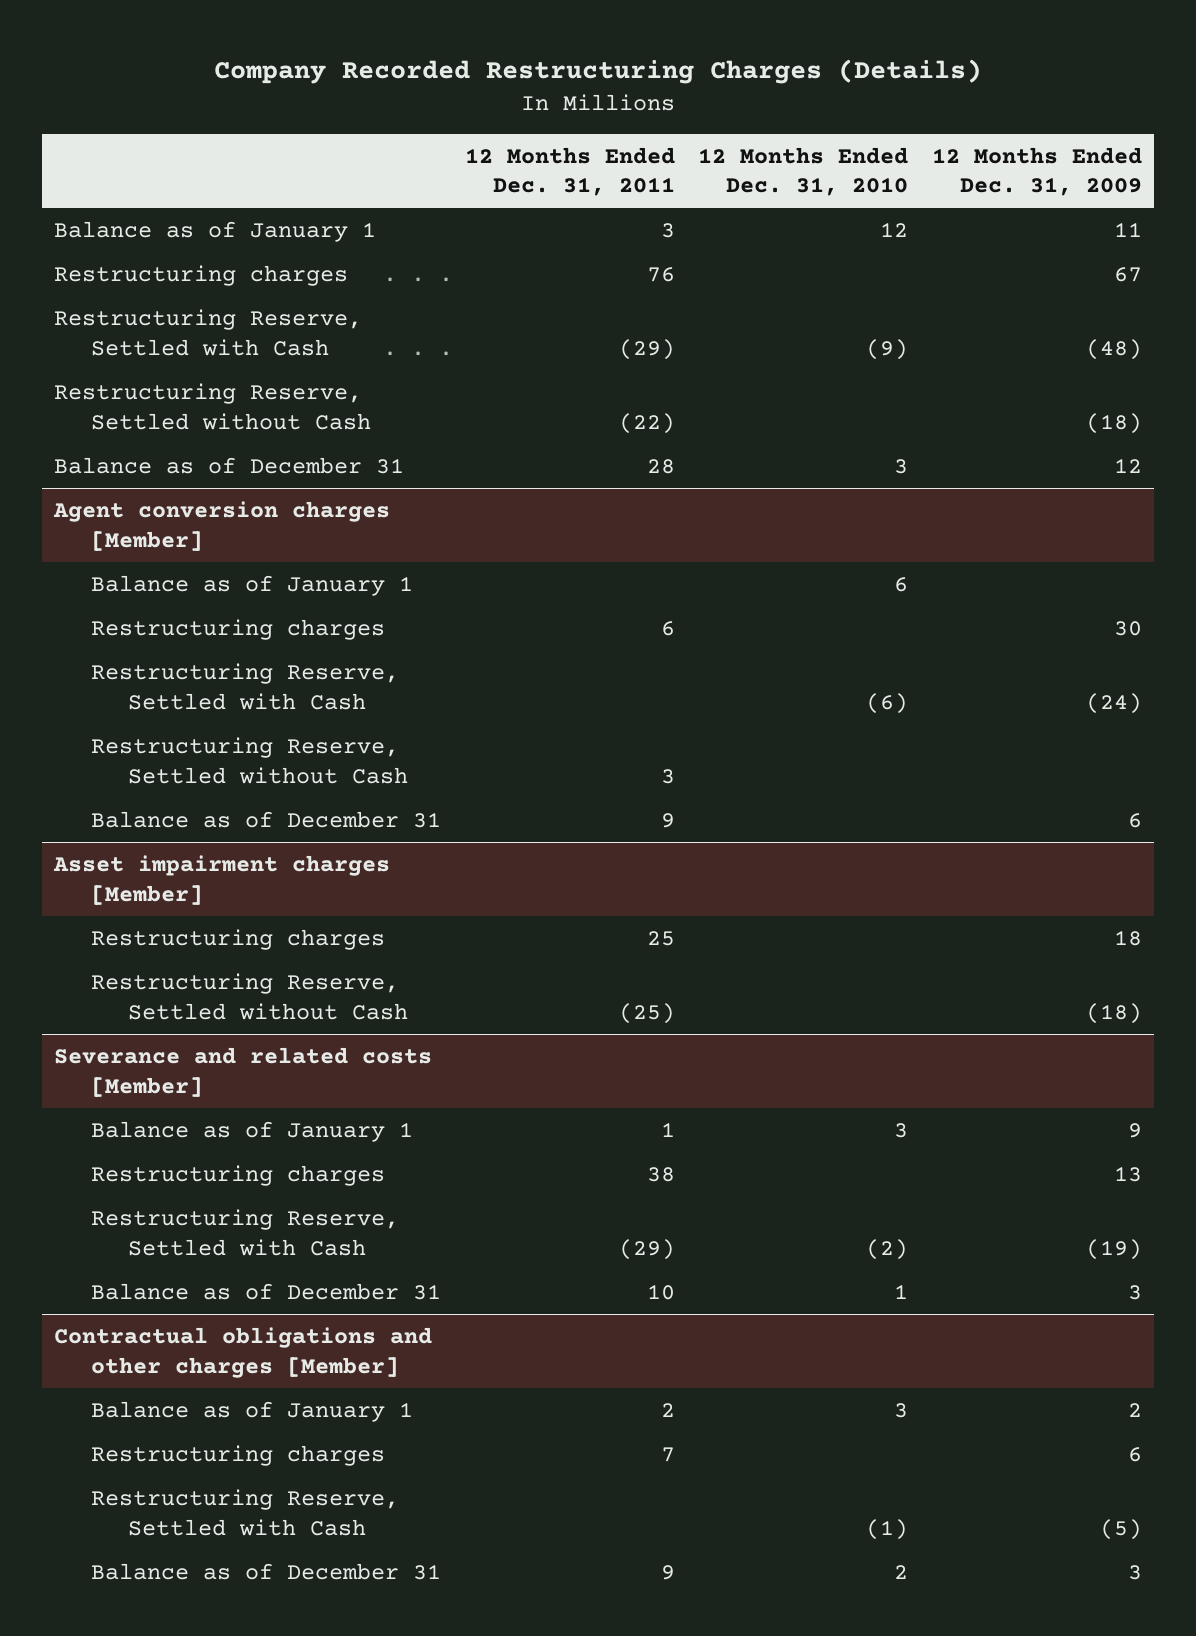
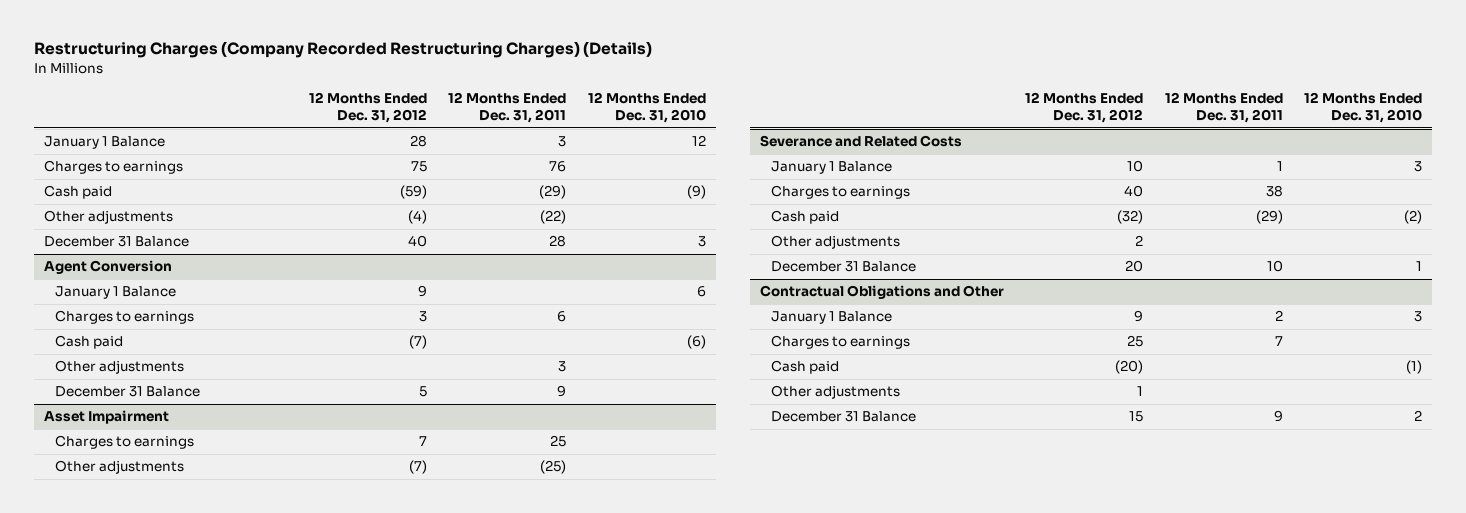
- Company Recorded Restructuring Charges (Details)
+ Restructuring Charges (Company Recorded Restructuring Charges) (Details)
- | 12 Months Ended Dec. 31, 2011 | 12 Months Ended Dec. 31, 2010 | 12 Months Ended Dec. 31, 2009
+ | 12 Months Ended Dec. 31, 2012 | 12 Months Ended Dec. 31, 2011 | 12 Months Ended Dec. 31, 2010
- Balance as of January 1 | 3 | 12 | 11
- Restructuring charges | 76 | | 67
- Restructuring Reserve, Settled with Cash | (29) | (9) | (48)
- Restructuring Reserve, Settled without Cash | (22) | | (18)
- Balance as of December 31 | 28 | 3 | 12
- Agent conversion charges [Member]
- Balance as of January 1 | | 6 |
- Restructuring charges | 6 | | 30
- Restructuring Reserve, Settled with Cash | | (6) | (24)
- Restructuring Reserve, Settled without Cash | 3 | |
- Balance as of December 31 | 9 | | 6
- Asset impairment charges [Member]
- Restructuring charges | 25 | | 18
- Restructuring Reserve, Settled without Cash | (25) | | (18)
- Severance and related costs [Member]
- Balance as of January 1 | 1 | 3 | 9
- Restructuring charges | 38 | | 13
- Restructuring Reserve, Settled with Cash | (29) | (2) | (19)
- Balance as of December 31 | 10 | 1 | 3
- Contractual obligations and other charges [Member]
- Balance as of January 1 | 2 | 3 | 2
- Restructuring charges | 7 | | 6
- Restructuring Reserve, Settled with Cash | | (1) | (5)
- Balance as of December 31 | 9 | 2 | 3
+ January 1 Balance | 28 | 3 | 12
+ Charges to earnings | 75 | 76 |
+ Cash paid | (59) | (29) | (9)
+ Other adjustments | (4) | (22) |
+ December 31 Balance | 40 | 28 | 3
+ Agent Conversion
+ January 1 Balance | 9 | | 6
+ Charges to earnings | 3 | 6 |
+ Cash paid | (7) | | (6)
+ Other adjustments | | 3 |
+ December 31 Balance | 5 | 9 |
+ Asset Impairment
+ Charges to earnings | 7 | 25 |
+ Other adjustments | (7) | (25) |
+ Severance and Related Costs
+ January 1 Balance | 10 | 1 | 3
+ Charges to earnings | 40 | 38 |
+ Cash paid | (32) | (29) | (2)
+ Other adjustments | 2 | |
+ December 31 Balance | 20 | 10 | 1
+ Contractual Obligations and Other
+ January 1 Balance | 9 | 2 | 3
+ Charges to earnings | 25 | 7 |
+ Cash paid | (20) | | (1)
+ Other adjustments | 1 | |
+ December 31 Balance | 15 | 9 | 2

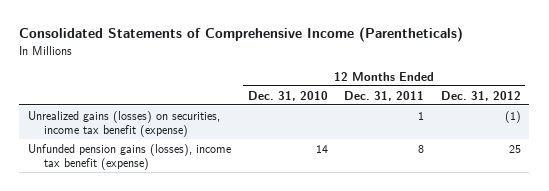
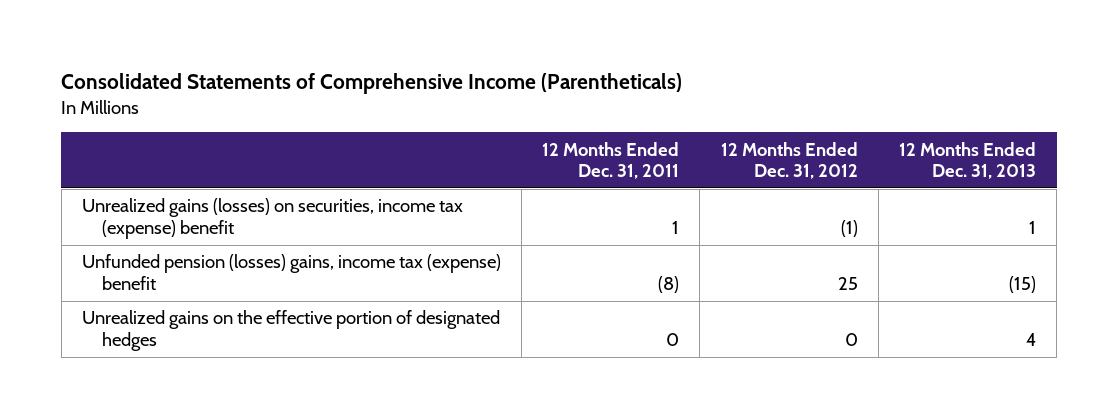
- | 12 Months Ended Dec. 31, 2010 | 12 Months Ended Dec. 31, 2011 | 12 Months Ended Dec. 31, 2012
+ | 12 Months Ended Dec. 31, 2011 | 12 Months Ended Dec. 31, 2012 | 12 Months Ended Dec. 31, 2013
- Unrealized gains (losses) on securities, income tax benefit (expense) | | 1 | (1)
- Unfunded pension gains (losses), income tax benefit (expense) | 14 | 8 | 25
+ Unrealized gains (losses) on securities, income tax (expense) benefit | 1 | (1) | 1
+ Unfunded pension (losses) gains, income tax (expense) benefit | (8) | 25 | (15)
+ Unrealized gains on the effective portion of designated hedges | 0 | 0 | 4

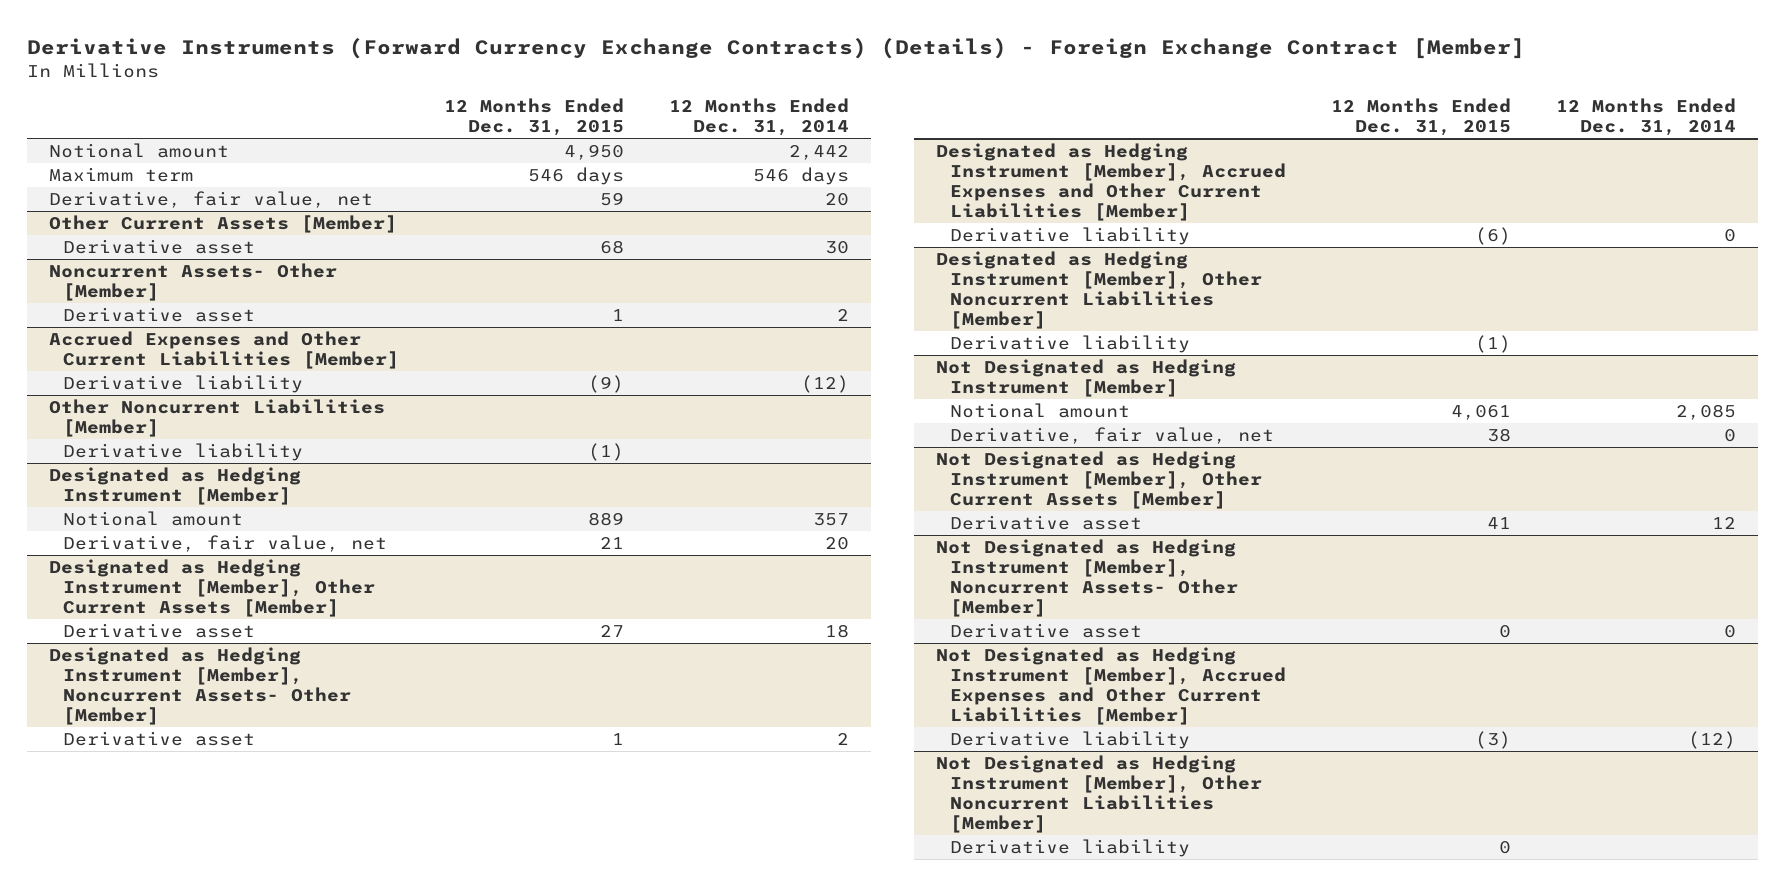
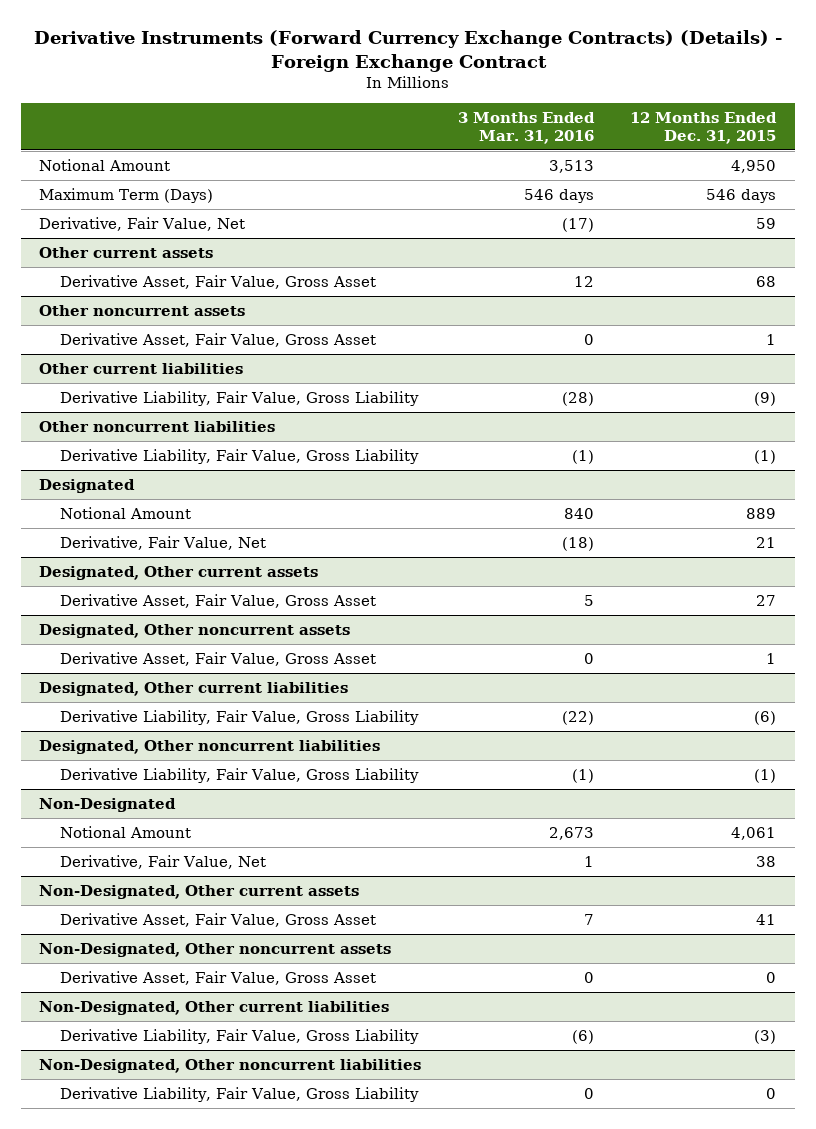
- Derivative Instruments (Forward Currency Exchange Contracts) (Details) - Foreign Exchange Contract [Member]
+ Derivative Instruments (Forward Currency Exchange Contracts) (Details) - Foreign Exchange Contract
- | 12 Months Ended Dec. 31, 2015 | 12 Months Ended Dec. 31, 2014
+ | 3 Months Ended Mar. 31, 2016 | 12 Months Ended Dec. 31, 2015
- Notional amount | 4,950 | 2,442
- Maximum term | 546 days | 546 days
- Derivative, fair value, net | 59 | 20
- Other Current Assets [Member]
- Derivative asset | 68 | 30
- Noncurrent Assets- Other [Member]
- Derivative asset | 1 | 2
- Accrued Expenses and Other Current Liabilities [Member]
- Derivative liability | (9) | (12)
- Other Noncurrent Liabilities [Member]
- Derivative liability | (1) |
- Designated as Hedging Instrument [Member]
- Notional amount | 889 | 357
- Derivative, fair value, net | 21 | 20
- Designated as Hedging Instrument [Member], Other Current Assets [Member]
- Derivative asset | 27 | 18
- Designated as Hedging Instrument [Member], Noncurrent Assets- Other [Member]
- Derivative asset | 1 | 2
- Designated as Hedging Instrument [Member], Accrued Expenses and Other Current Liabilities [Member]
- Derivative liability | (6) | 0
- Designated as Hedging Instrument [Member], Other Noncurrent Liabilities [Member]
- Derivative liability | (1) |
- Not Designated as Hedging Instrument [Member]
- Notional amount | 4,061 | 2,085
- Derivative, fair value, net | 38 | 0
- Not Designated as Hedging Instrument [Member], Other Current Assets [Member]
- Derivative asset | 41 | 12
- Not Designated as Hedging Instrument [Member], Noncurrent Assets- Other [Member]
- Derivative asset | 0 | 0
- Not Designated as Hedging Instrument [Member], Accrued Expenses and Other Current Liabilities [Member]
- Derivative liability | (3) | (12)
- Not Designated as Hedging Instrument [Member], Other Noncurrent Liabilities [Member]
- Derivative liability | 0 |
+ Notional Amount | 3,513 | 4,950
+ Maximum Term (Days) | 546 days | 546 days
+ Derivative, Fair Value, Net | (17) | 59
+ Other current assets
+ Derivative Asset, Fair Value, Gross Asset | 12 | 68
+ Other noncurrent assets
+ Derivative Asset, Fair Value, Gross Asset | 0 | 1
+ Other current liabilities
+ Derivative Liability, Fair Value, Gross Liability | (28) | (9)
+ Other noncurrent liabilities
+ Derivative Liability, Fair Value, Gross Liability | (1) | (1)
+ Designated
+ Notional Amount | 840 | 889
+ Derivative, Fair Value, Net | (18) | 21
+ Designated, Other current assets
+ Derivative Asset, Fair Value, Gross Asset | 5 | 27
+ Designated, Other noncurrent assets
+ Derivative Asset, Fair Value, Gross Asset | 0 | 1
+ Designated, Other current liabilities
+ Derivative Liability, Fair Value, Gross Liability | (22) | (6)
+ Designated, Other noncurrent liabilities
+ Derivative Liability, Fair Value, Gross Liability | (1) | (1)
+ Non-Designated
+ Notional Amount | 2,673 | 4,061
+ Derivative, Fair Value, Net | 1 | 38
+ Non-Designated, Other current assets
+ Derivative Asset, Fair Value, Gross Asset | 7 | 41
+ Non-Designated, Other noncurrent assets
+ Derivative Asset, Fair Value, Gross Asset | 0 | 0
+ Non-Designated, Other current liabilities
+ Derivative Liability, Fair Value, Gross Liability | (6) | (3)
+ Non-Designated, Other noncurrent liabilities
+ Derivative Liability, Fair Value, Gross Liability | 0 | 0

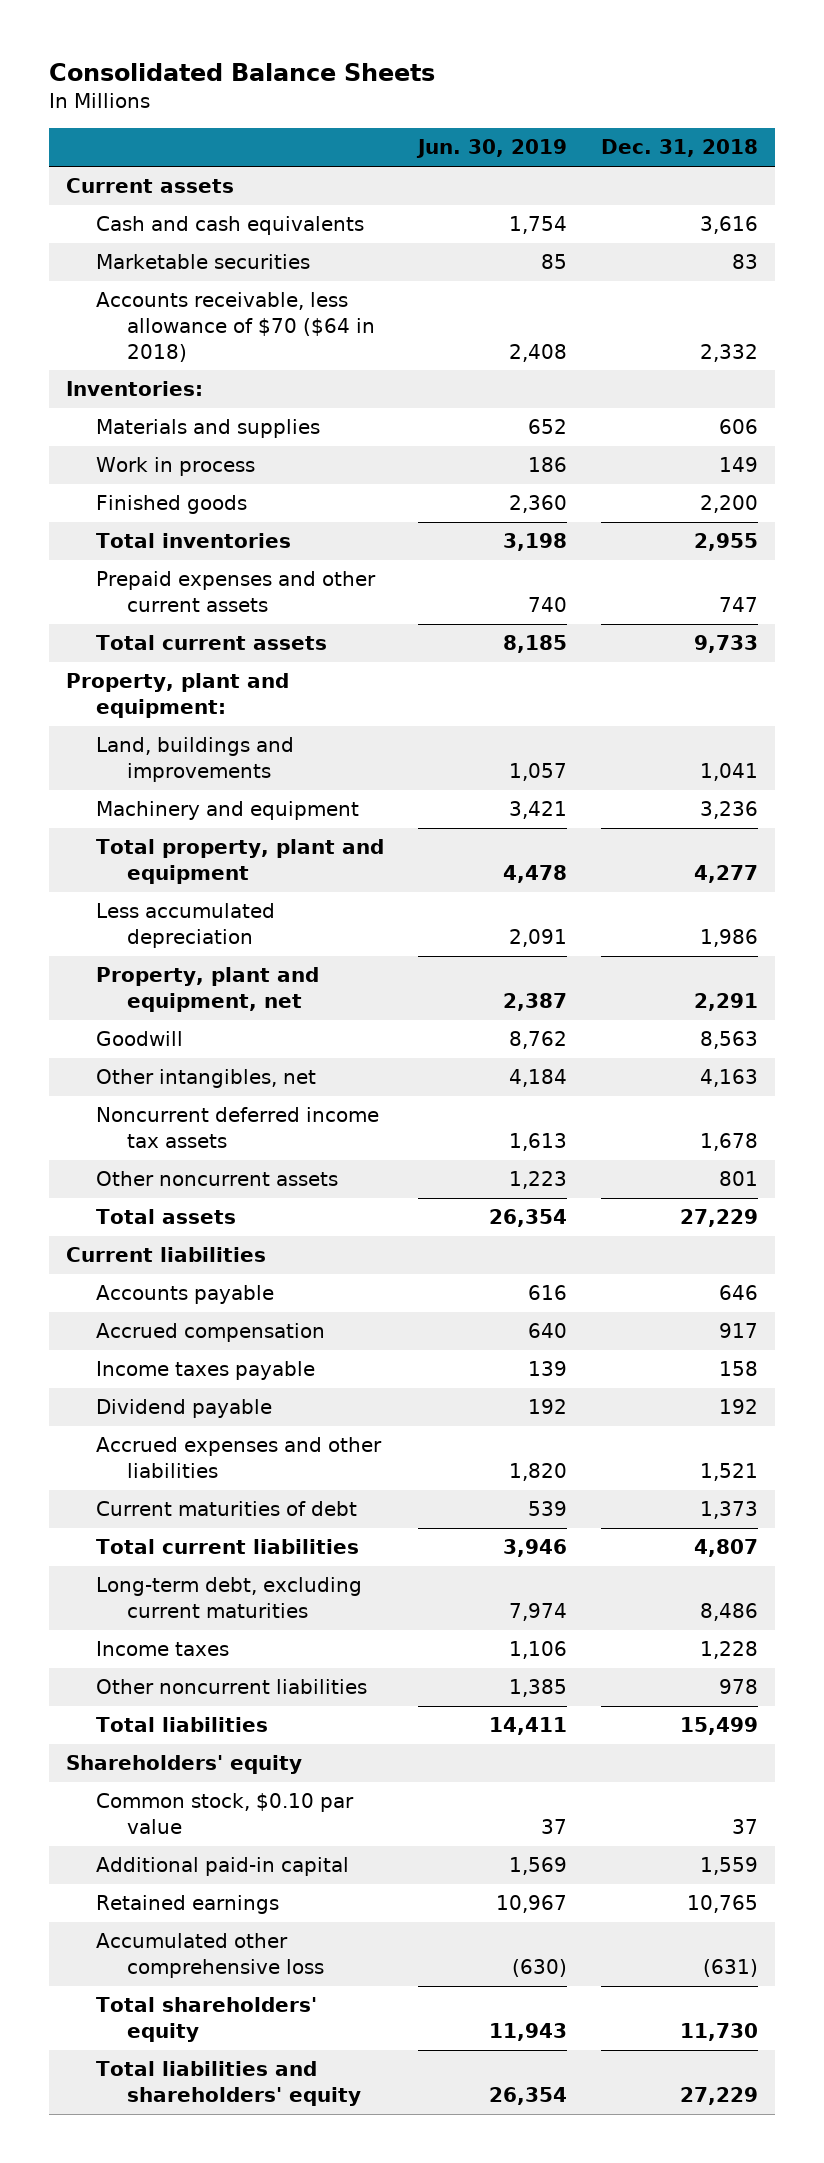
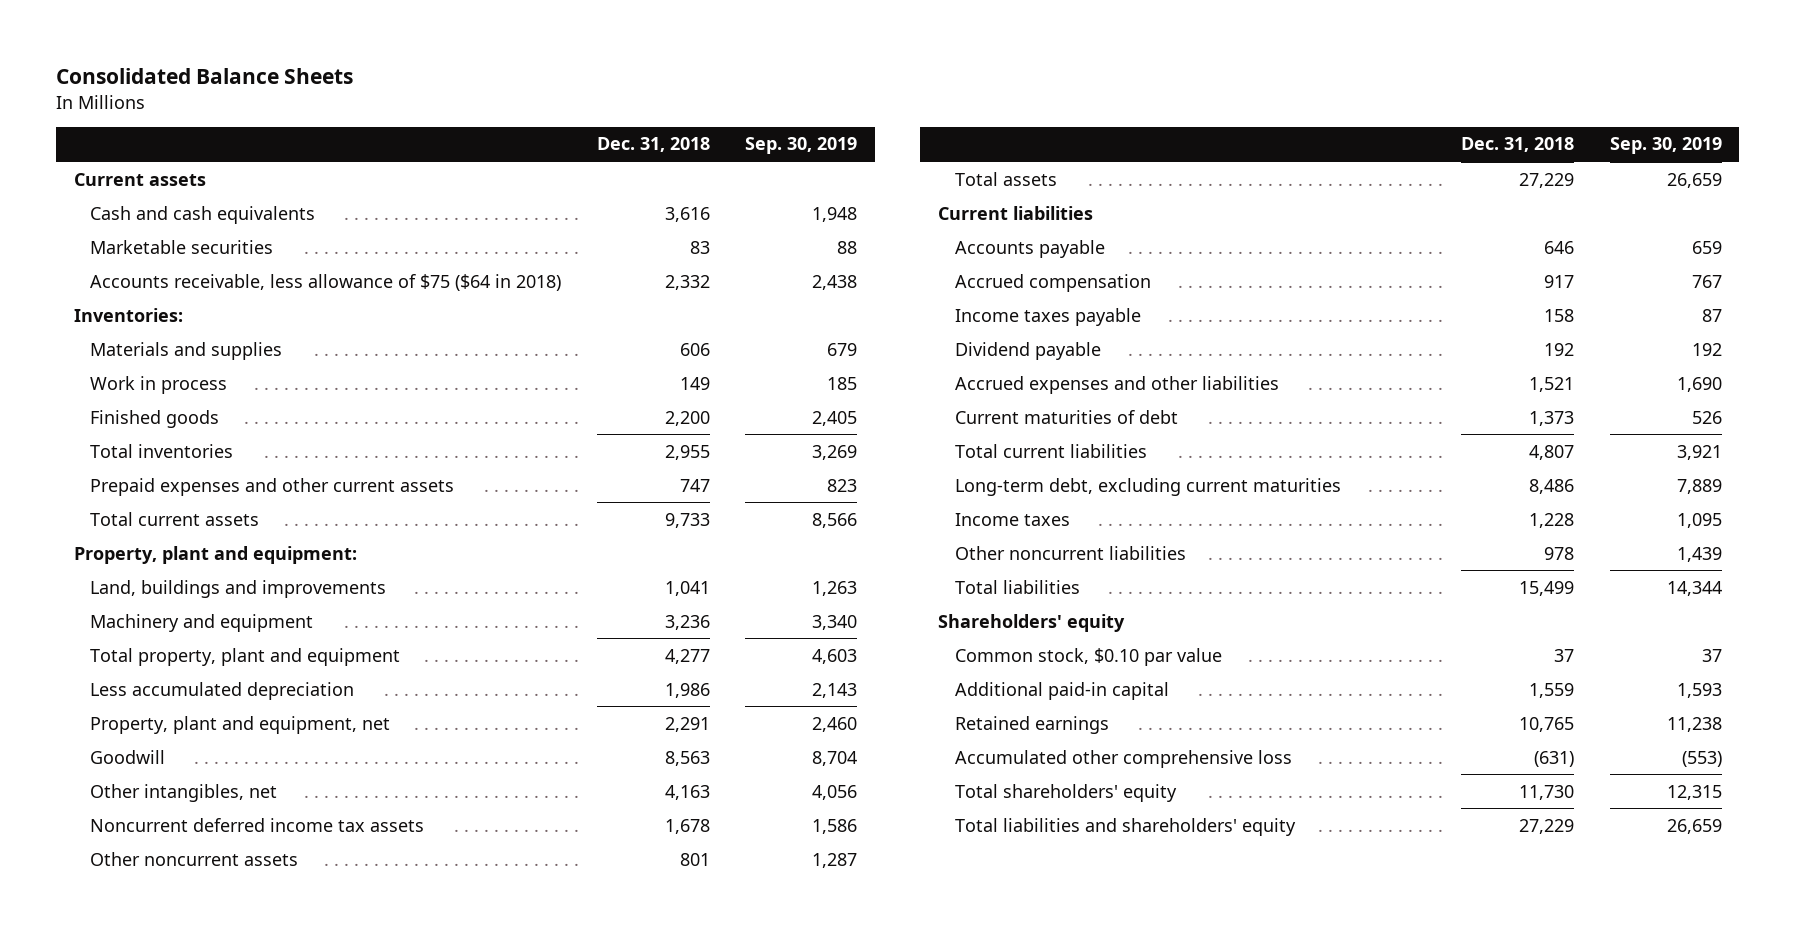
- | Jun. 30, 2019 | Dec. 31, 2018
+ | Dec. 31, 2018 | Sep. 30, 2019
- Accounts receivable, less allowance of $70 ($64 in 2018) | 2,408 | 2,332
+ Accounts receivable, less allowance of $75 ($64 in 2018) | 2,332 | 2,438

